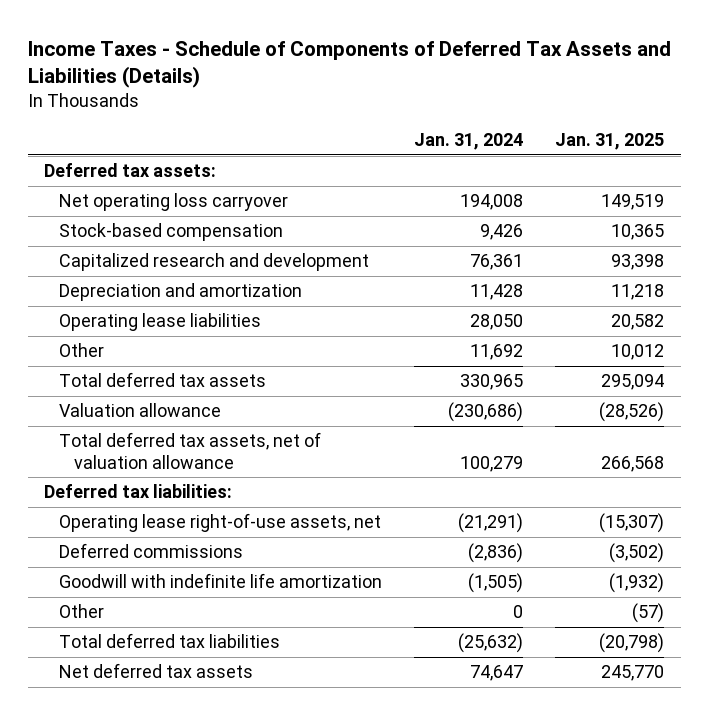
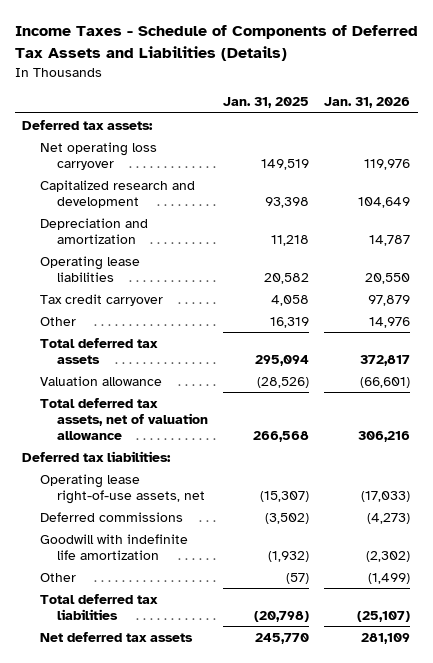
- | Jan. 31, 2024 | Jan. 31, 2025
+ | Jan. 31, 2025 | Jan. 31, 2026
- Stock-based compensation | 9,426 | 10,365
- Other | 11,692 | 10,012
+ Tax credit carryover | 4,058 | 97,879
+ Other | 16,319 | 14,976

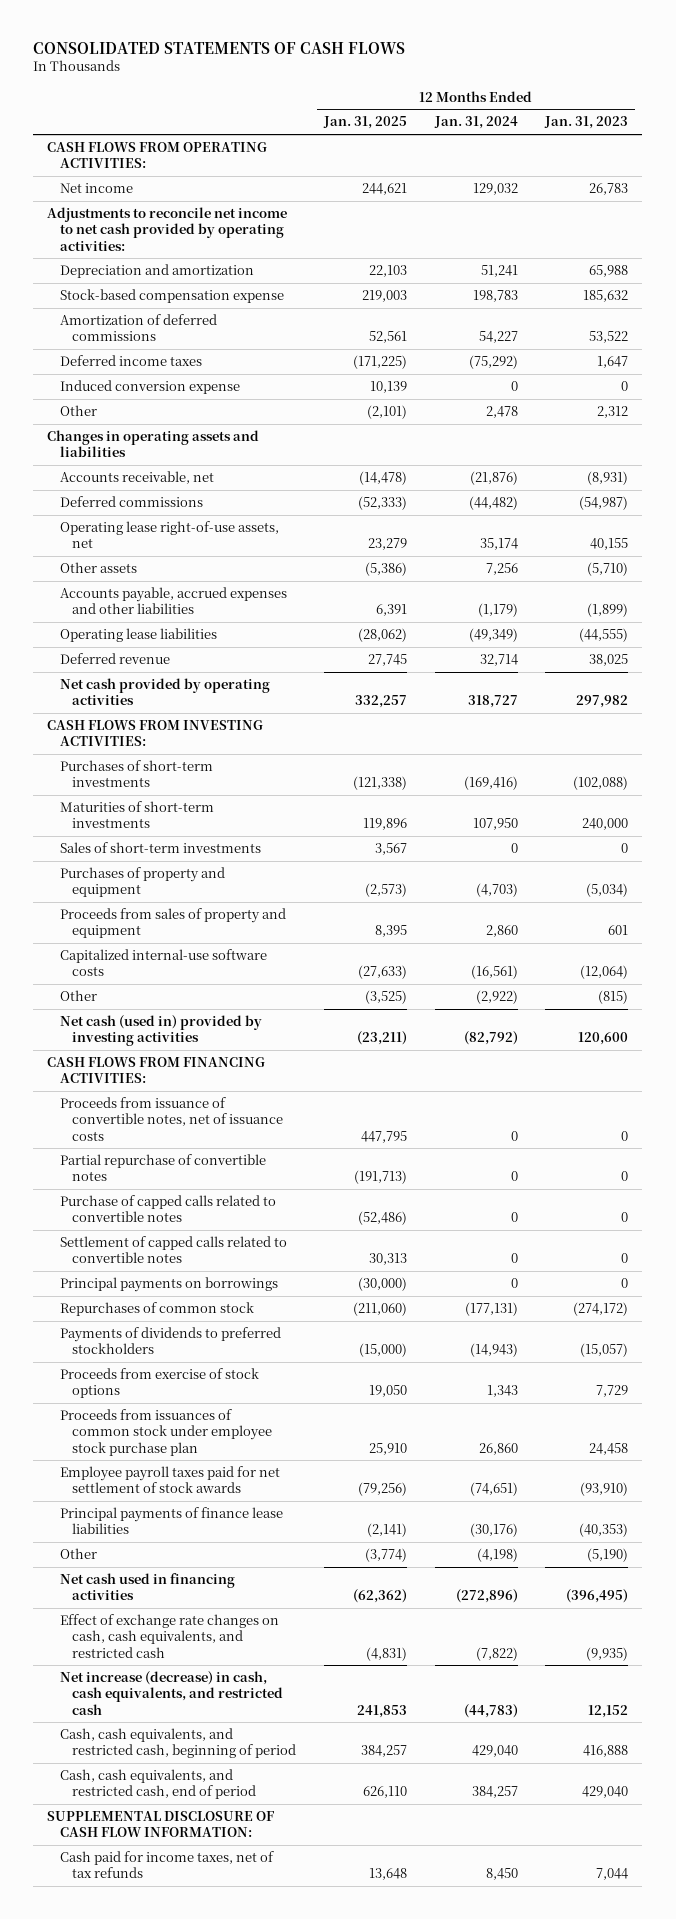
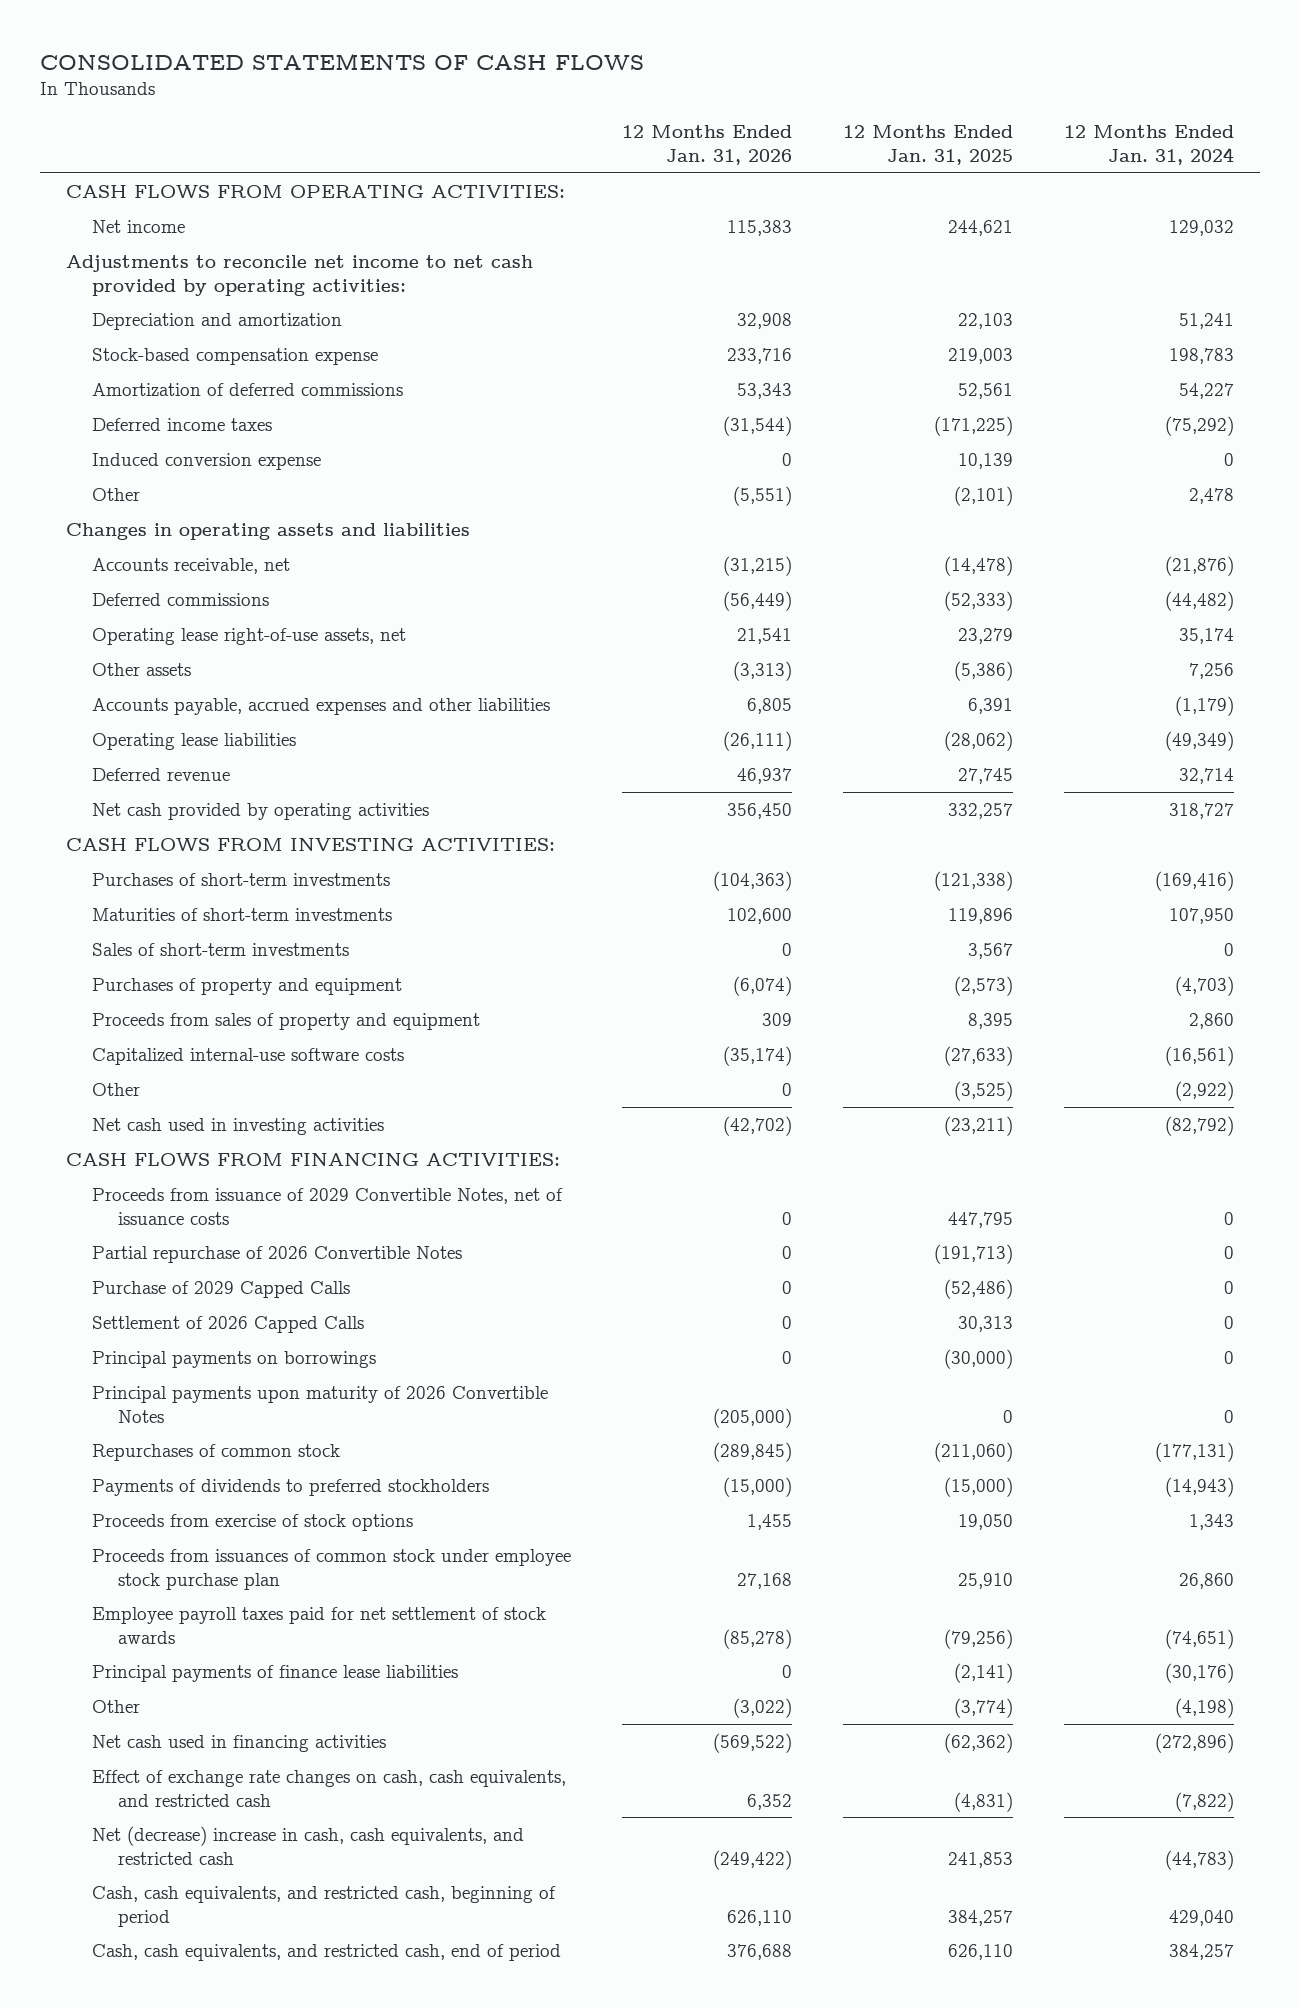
- | 12 Months Ended Jan. 31, 2025 | 12 Months Ended Jan. 31, 2024 | 12 Months Ended Jan. 31, 2023
+ | 12 Months Ended Jan. 31, 2026 | 12 Months Ended Jan. 31, 2025 | 12 Months Ended Jan. 31, 2024
- Net cash (used in) provided by investing activities | (23,211) | (82,792) | 120,600
+ Net cash used in investing activities | (42,702) | (23,211) | (82,792)
- Proceeds from issuance of convertible notes, net of issuance costs | 447,795 | 0 | 0
- Partial repurchase of convertible notes | (191,713) | 0 | 0
- Purchase of capped calls related to convertible notes | (52,486) | 0 | 0
- Settlement of capped calls related to convertible notes | 30,313 | 0 | 0
+ Proceeds from issuance of 2029 Convertible Notes, net of issuance costs | 0 | 447,795 | 0
+ Partial repurchase of 2026 Convertible Notes | 0 | (191,713) | 0
+ Purchase of 2029 Capped Calls | 0 | (52,486) | 0
+ Settlement of 2026 Capped Calls | 0 | 30,313 | 0
+ Principal payments upon maturity of 2026 Convertible Notes | (205,000) | 0 | 0
- Net increase (decrease) in cash, cash equivalents, and restricted cash | 241,853 | (44,783) | 12,152
+ Net (decrease) increase in cash, cash equivalents, and restricted cash | (249,422) | 241,853 | (44,783)
- SUPPLEMENTAL DISCLOSURE OF CASH FLOW INFORMATION:
- Cash paid for income taxes, net of tax refunds | 13,648 | 8,450 | 7,044

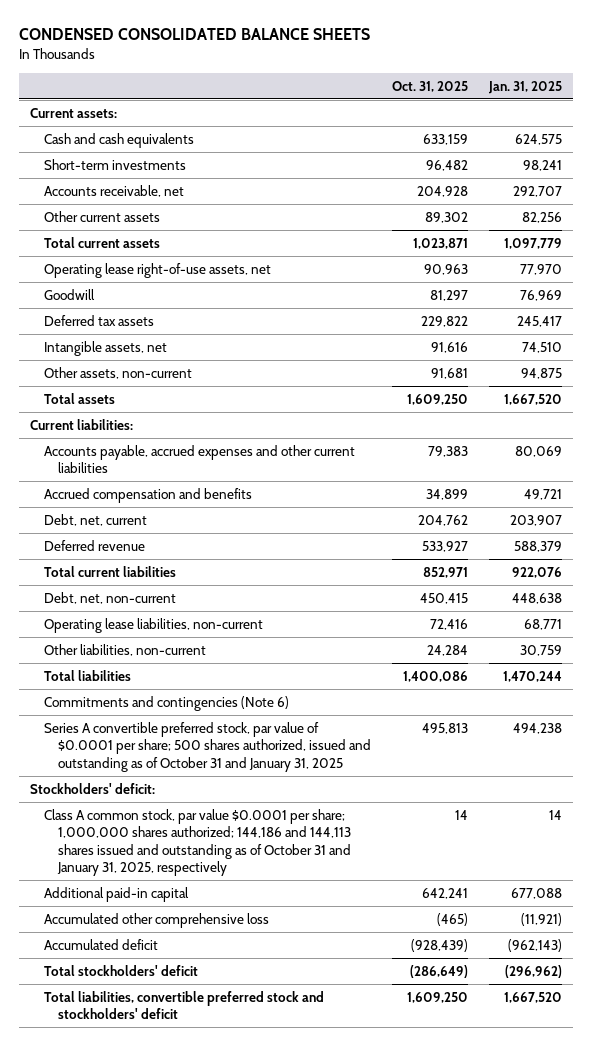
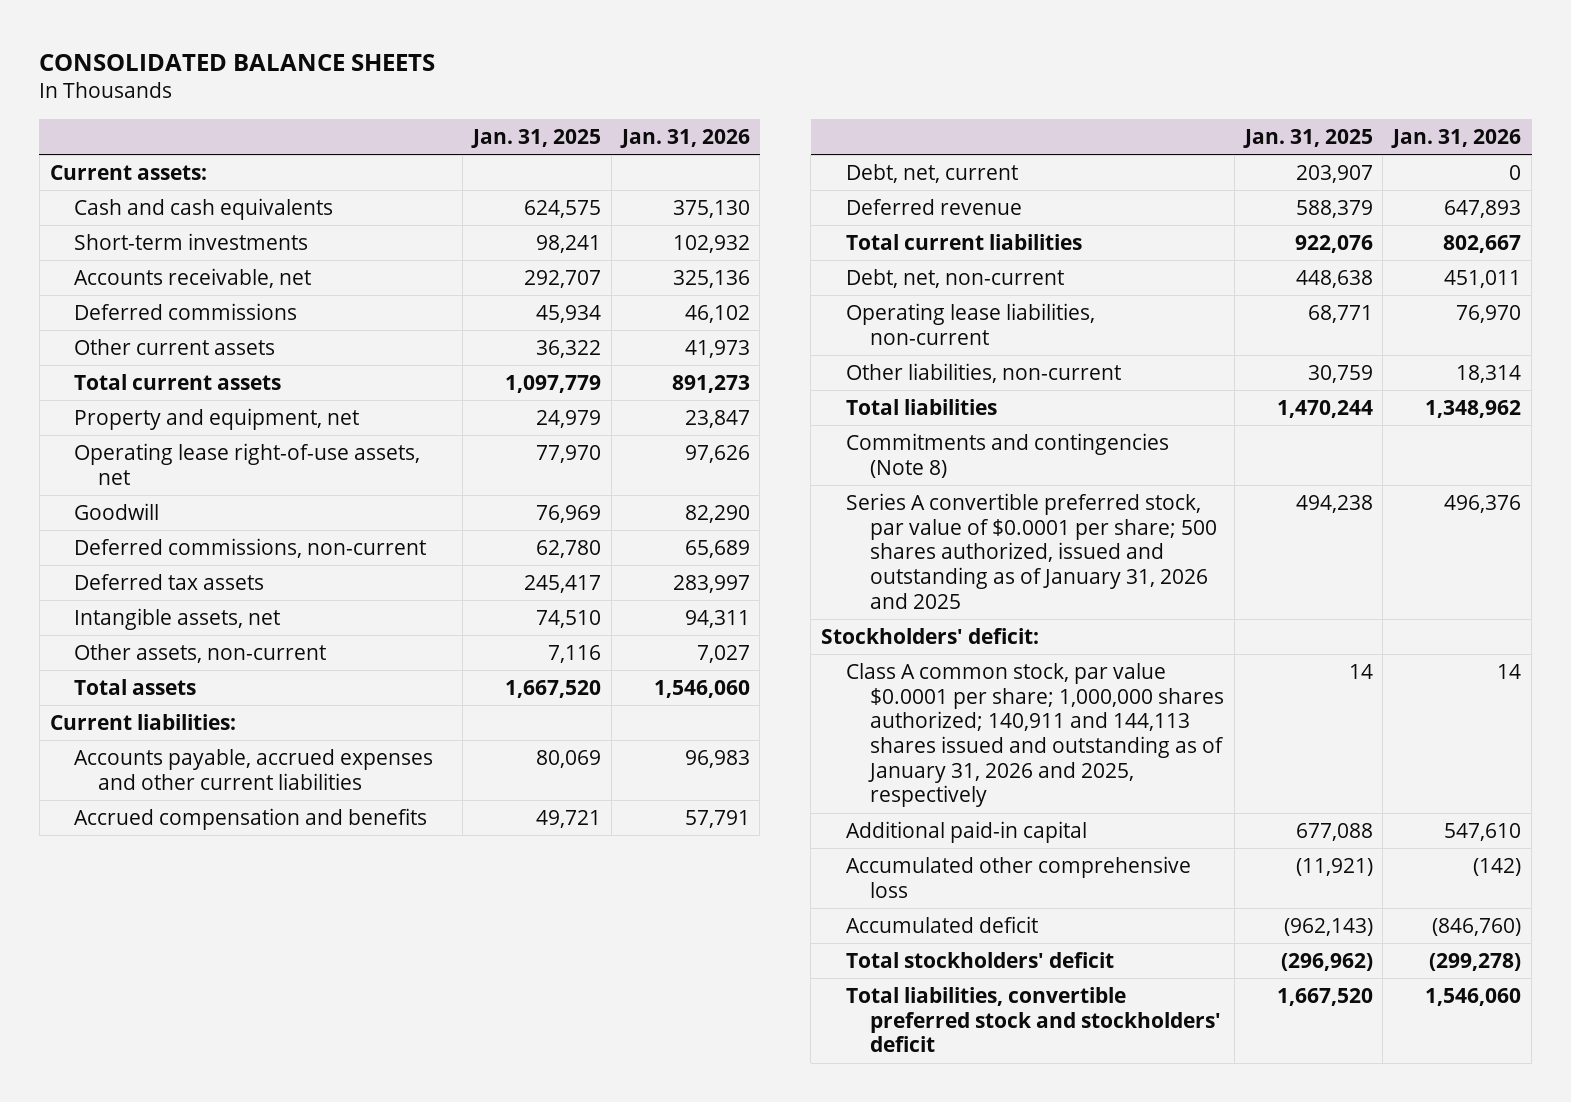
- CONDENSED CONSOLIDATED BALANCE SHEETS
+ CONSOLIDATED BALANCE SHEETS
- | Oct. 31, 2025 | Jan. 31, 2025
+ | Jan. 31, 2025 | Jan. 31, 2026
- Other current assets | 89,302 | 82,256
+ Deferred commissions | 45,934 | 46,102
+ Other current assets | 36,322 | 41,973
+ Property and equipment, net | 24,979 | 23,847
+ Deferred commissions, non-current | 62,780 | 65,689
- Other assets, non-current | 91,681 | 94,875
+ Other assets, non-current | 7,116 | 7,027
- Commitments and contingencies (Note 6)
- Series A convertible preferred stock, par value of $0.0001 per share; 500 shares authorized, issued and outstanding as of October 31 and January 31, 2025 | 495,813 | 494,238
+ Commitments and contingencies (Note 8)
+ Series A convertible preferred stock, par value of $0.0001 per share; 500 shares authorized, issued and outstanding as of January 31, 2026 and 2025 | 494,238 | 496,376
- Class A common stock, par value $0.0001 per share; 1,000,000 shares authorized; 144,186 and 144,113 shares issued and outstanding as of October 31 and January 31, 2025, respectively | 14 | 14
+ Class A common stock, par value $0.0001 per share; 1,000,000 shares authorized; 140,911 and 144,113 shares issued and outstanding as of January 31, 2026 and 2025, respectively | 14 | 14

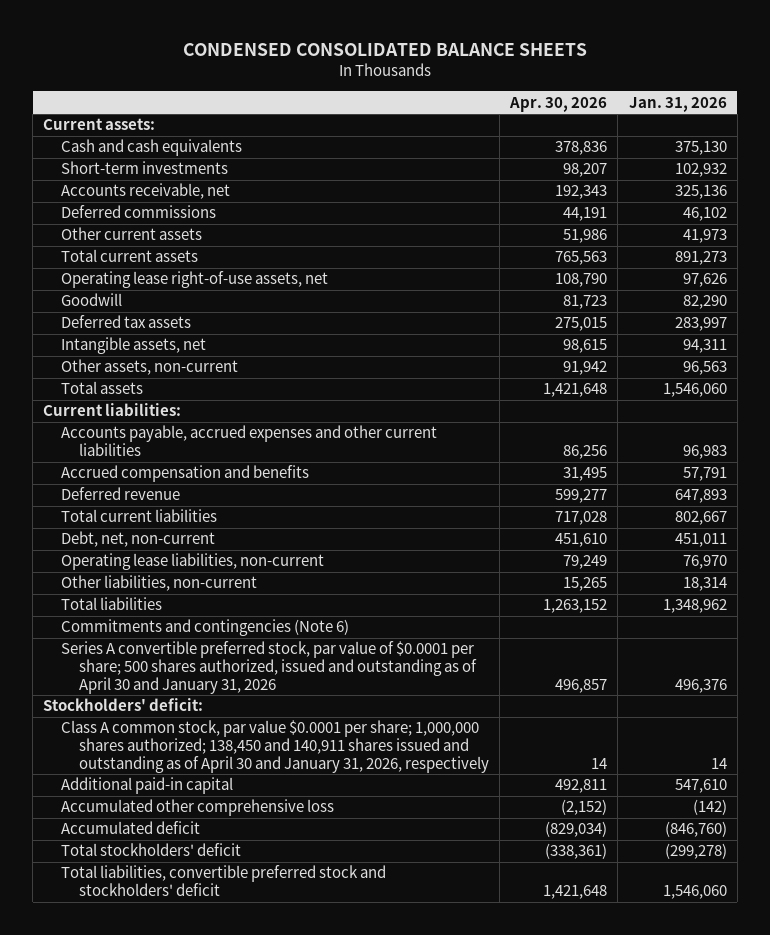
- CONSOLIDATED BALANCE SHEETS
+ CONDENSED CONSOLIDATED BALANCE SHEETS
- | Jan. 31, 2025 | Jan. 31, 2026
+ | Apr. 30, 2026 | Jan. 31, 2026
- Property and equipment, net | 24,979 | 23,847
- Deferred commissions, non-current | 62,780 | 65,689
- Other assets, non-current | 7,116 | 7,027
+ Other assets, non-current | 91,942 | 96,563
- Debt, net, current | 203,907 | 0
- Commitments and contingencies (Note 8)
- Series A convertible preferred stock, par value of $0.0001 per share; 500 shares authorized, issued and outstanding as of January 31, 2026 and 2025 | 494,238 | 496,376
+ Commitments and contingencies (Note 6)
+ Series A convertible preferred stock, par value of $0.0001 per share; 500 shares authorized, issued and outstanding as of April 30 and January 31, 2026 | 496,857 | 496,376
- Class A common stock, par value $0.0001 per share; 1,000,000 shares authorized; 140,911 and 144,113 shares issued and outstanding as of January 31, 2026 and 2025, respectively | 14 | 14
+ Class A common stock, par value $0.0001 per share; 1,000,000 shares authorized; 138,450 and 140,911 shares issued and outstanding as of April 30 and January 31, 2026, respectively | 14 | 14

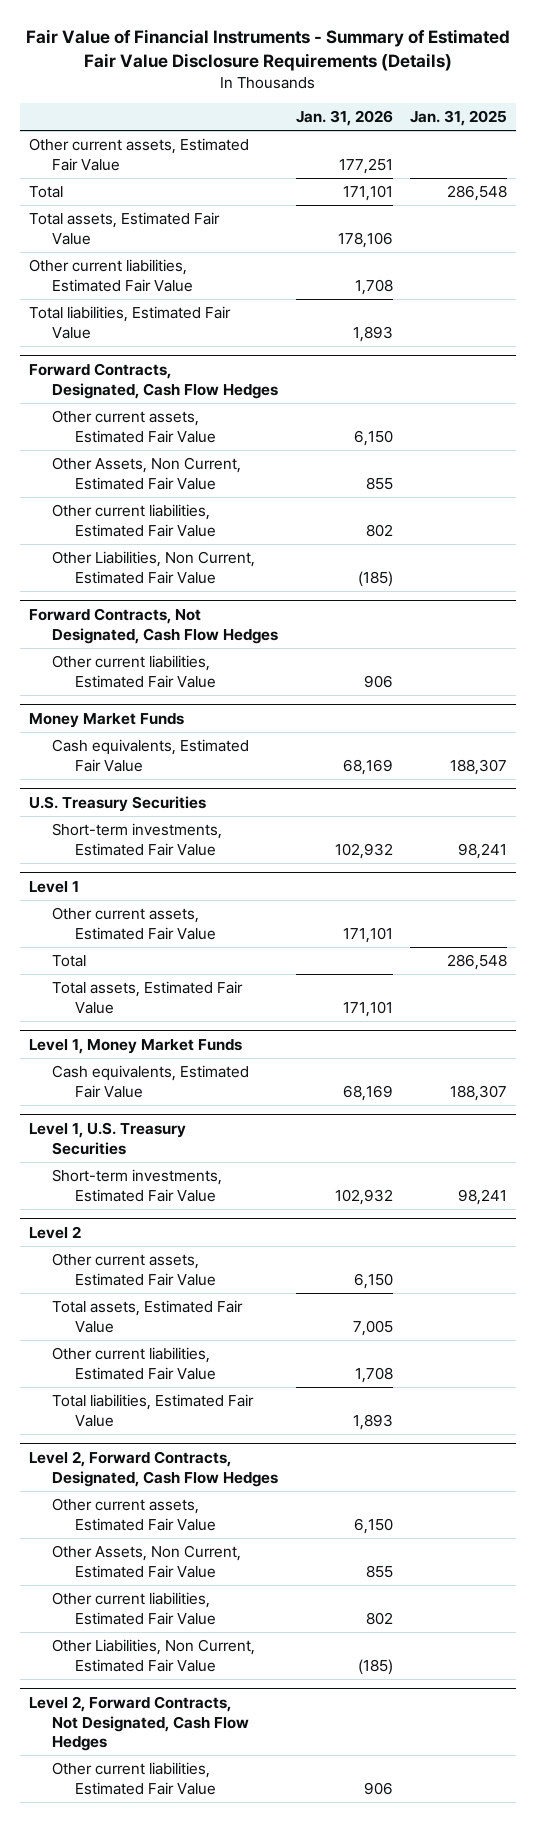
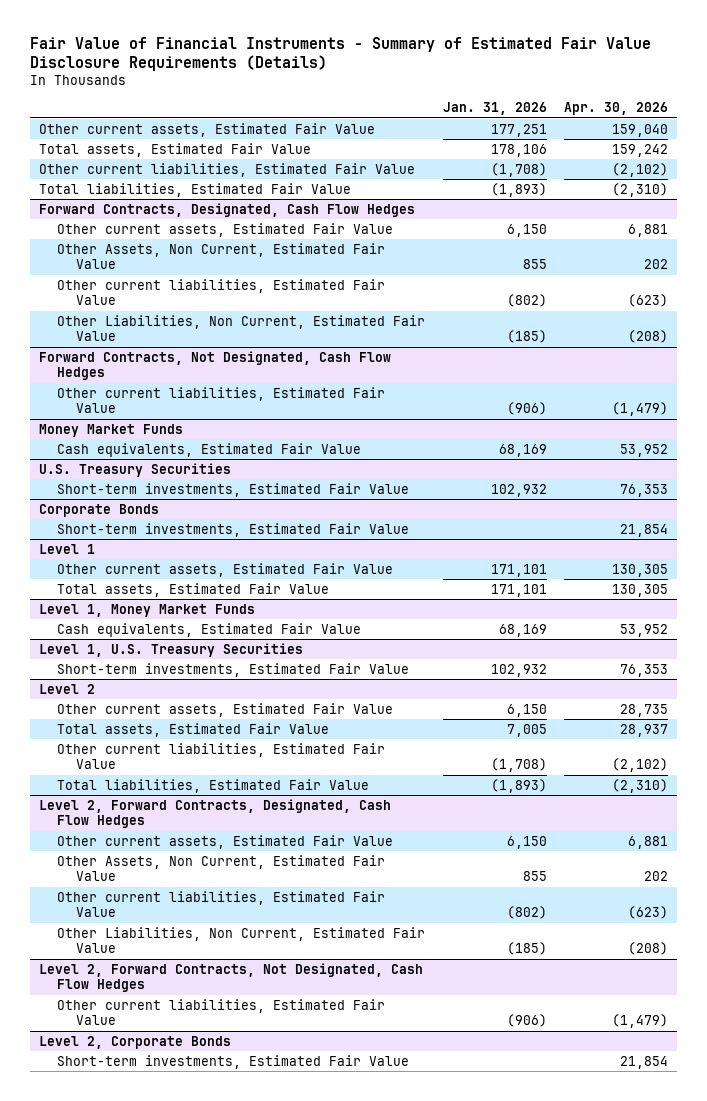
- | Jan. 31, 2026 | Jan. 31, 2025
+ | Jan. 31, 2026 | Apr. 30, 2026
- Total | 171,101 | 286,548
- Other current liabilities, Estimated Fair Value | 1,708 |
- Total liabilities, Estimated Fair Value | 1,893 |
+ Other current liabilities, Estimated Fair Value | (1,708) | (2,102)
+ Total liabilities, Estimated Fair Value | (1,893) | (2,310)
@ Forward Contracts, Designated, Cash Flow Hedges
- Other current liabilities, Estimated Fair Value | 802 |
+ Other current liabilities, Estimated Fair Value | (802) | (623)
@ Forward Contracts, Not Designated, Cash Flow Hedges
- Other current liabilities, Estimated Fair Value | 906 |
+ Other current liabilities, Estimated Fair Value | (906) | (1,479)
+ Corporate Bonds
+ Short-term investments, Estimated Fair Value | | 21,854
@ Level 1
- Total | | 286,548
@ Level 2
- Other current liabilities, Estimated Fair Value | 1,708 |
- Total liabilities, Estimated Fair Value | 1,893 |
+ Other current liabilities, Estimated Fair Value | (1,708) | (2,102)
+ Total liabilities, Estimated Fair Value | (1,893) | (2,310)
@ Level 2, Forward Contracts, Designated, Cash Flow Hedges
- Other current liabilities, Estimated Fair Value | 802 |
+ Other current liabilities, Estimated Fair Value | (802) | (623)
@ Level 2, Forward Contracts, Not Designated, Cash Flow Hedges
- Other current liabilities, Estimated Fair Value | 906 |
+ Other current liabilities, Estimated Fair Value | (906) | (1,479)
+ Level 2, Corporate Bonds
+ Short-term investments, Estimated Fair Value | | 21,854

